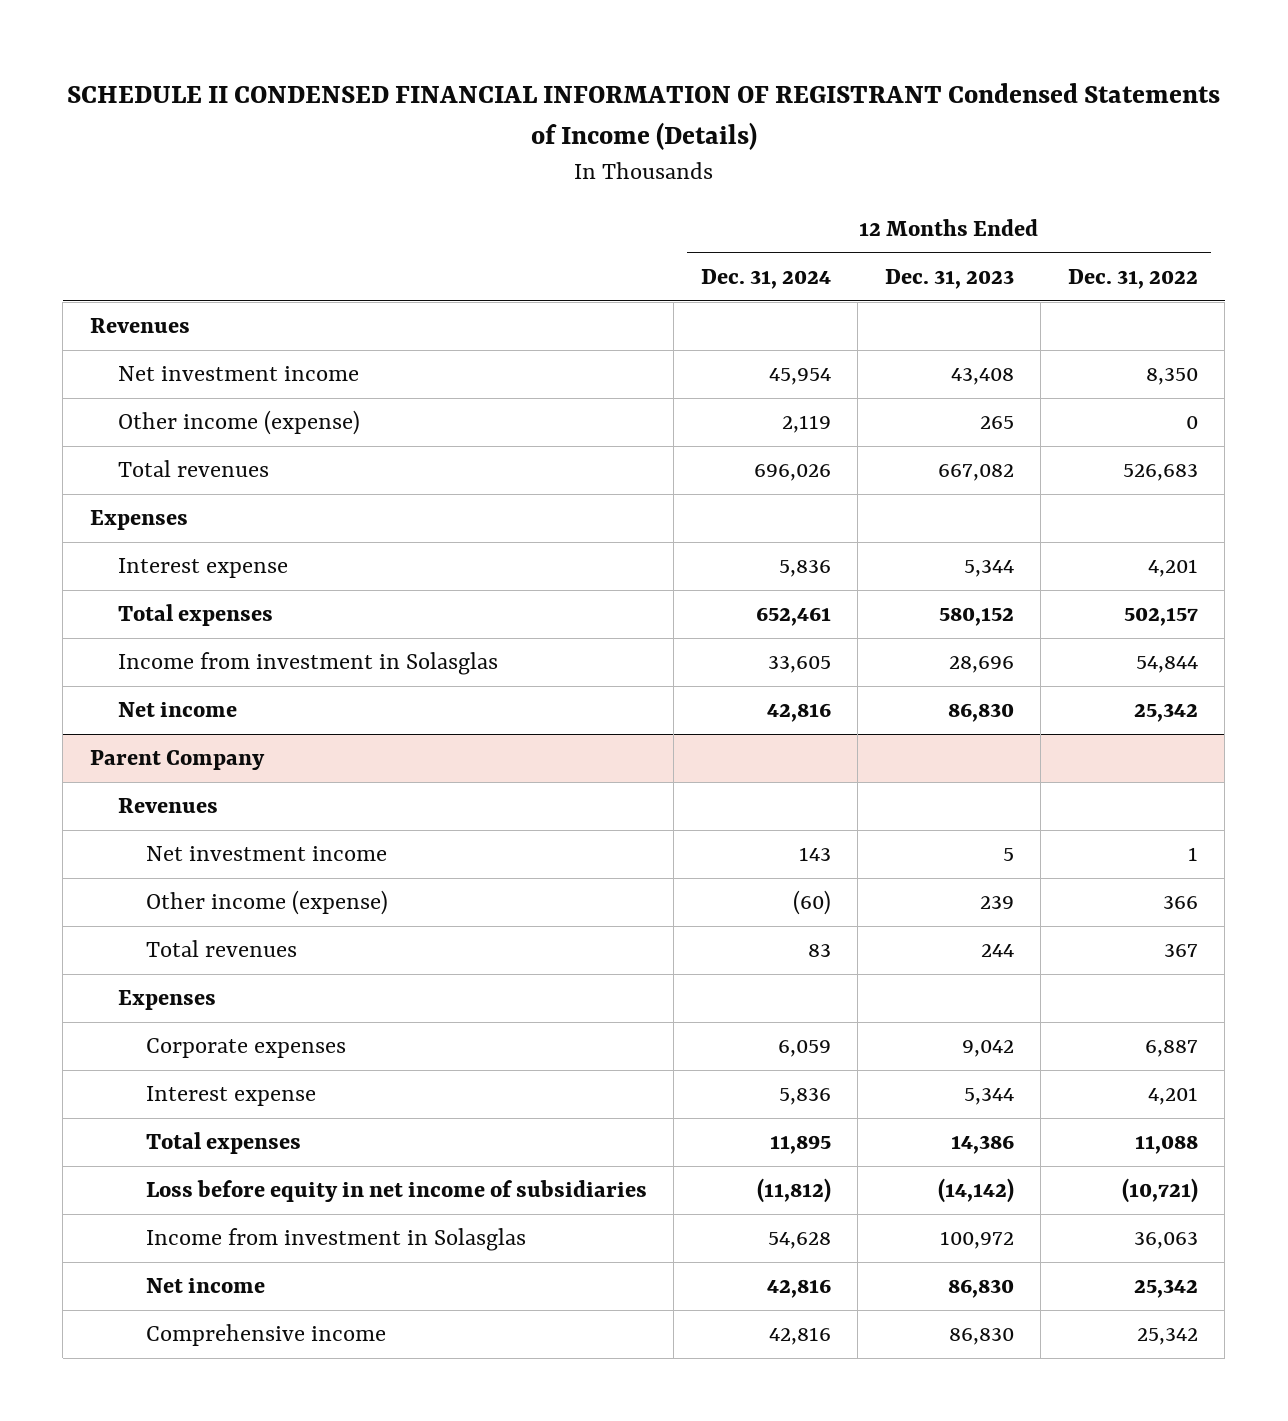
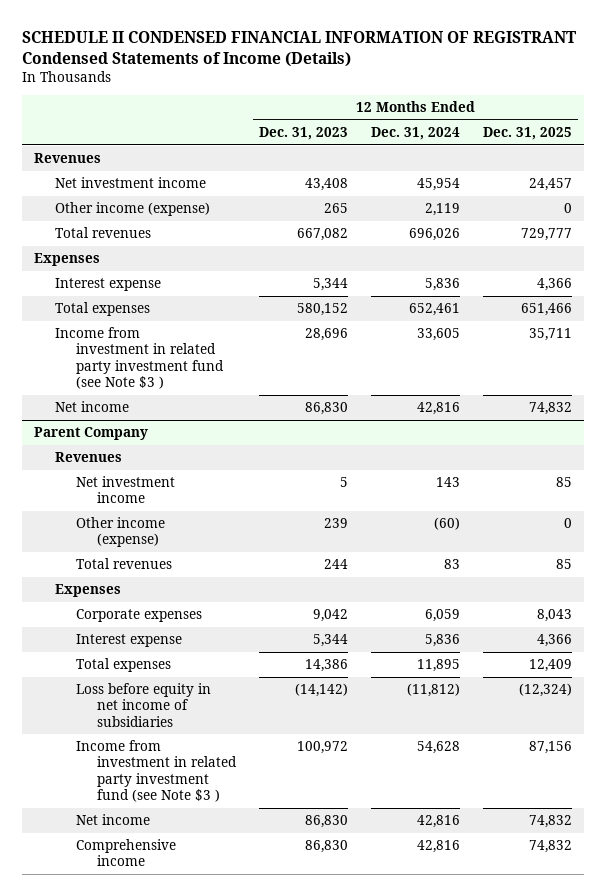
- | 12 Months Ended Dec. 31, 2024 | 12 Months Ended Dec. 31, 2023 | 12 Months Ended Dec. 31, 2022
+ | 12 Months Ended Dec. 31, 2023 | 12 Months Ended Dec. 31, 2024 | 12 Months Ended Dec. 31, 2025
- Income from investment in Solasglas | 33,605 | 28,696 | 54,844
+ Income from investment in related party investment fund (see Note $3 ) | 28,696 | 33,605 | 35,711
@ Parent Company
- Income from investment in Solasglas | 54,628 | 100,972 | 36,063
+ Income from investment in related party investment fund (see Note $3 ) | 100,972 | 54,628 | 87,156

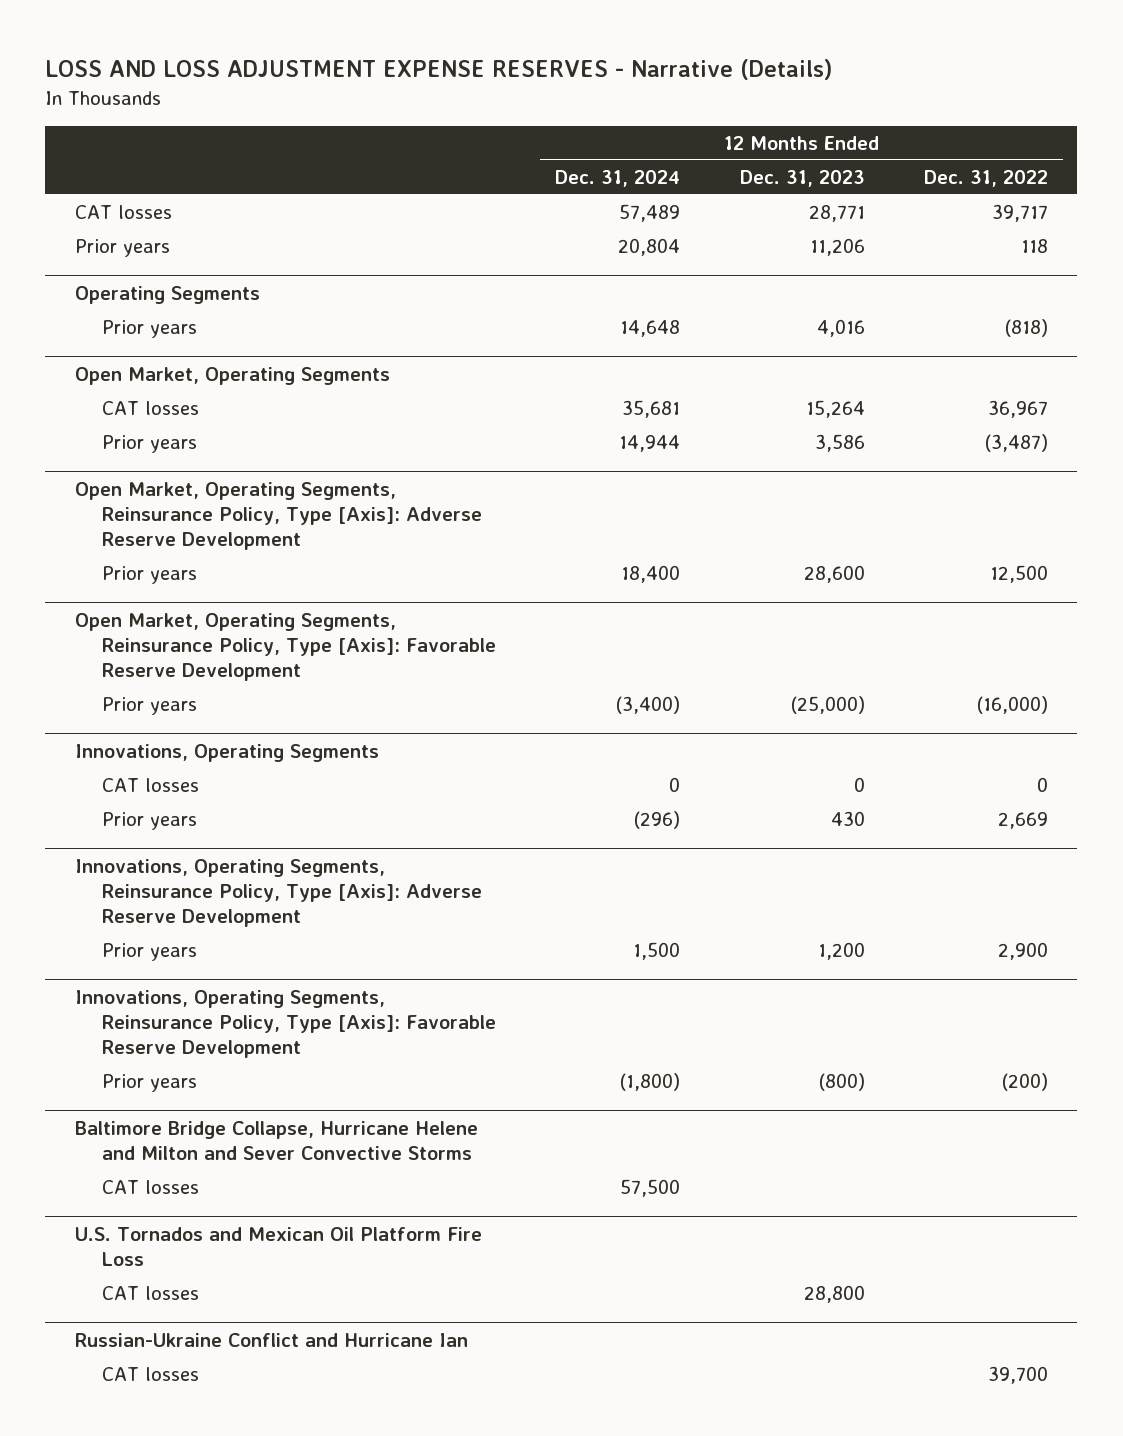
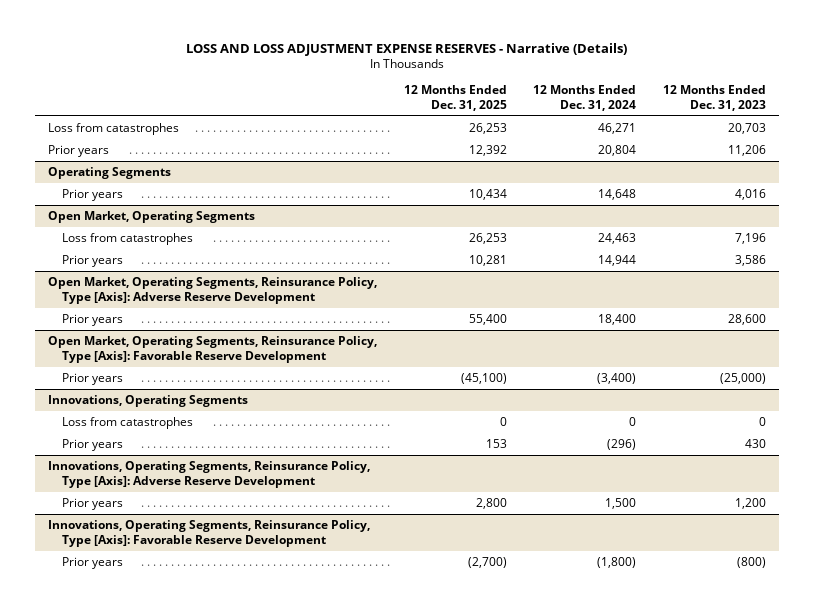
- | 12 Months Ended Dec. 31, 2024 | 12 Months Ended Dec. 31, 2023 | 12 Months Ended Dec. 31, 2022
+ | 12 Months Ended Dec. 31, 2025 | 12 Months Ended Dec. 31, 2024 | 12 Months Ended Dec. 31, 2023
- CAT losses | 57,489 | 28,771 | 39,717
+ Loss from catastrophes | 26,253 | 46,271 | 20,703
@ Open Market, Operating Segments
- CAT losses | 35,681 | 15,264 | 36,967
+ Loss from catastrophes | 26,253 | 24,463 | 7,196
@ Innovations, Operating Segments
- CAT losses | 0 | 0 | 0
+ Loss from catastrophes | 0 | 0 | 0
- Baltimore Bridge Collapse, Hurricane Helene and Milton and Sever Convective Storms
- CAT losses | 57,500 | |
- U.S. Tornados and Mexican Oil Platform Fire Loss
- CAT losses | | 28,800 |
- Russian-Ukraine Conflict and Hurricane Ian
- CAT losses | | | 39,700

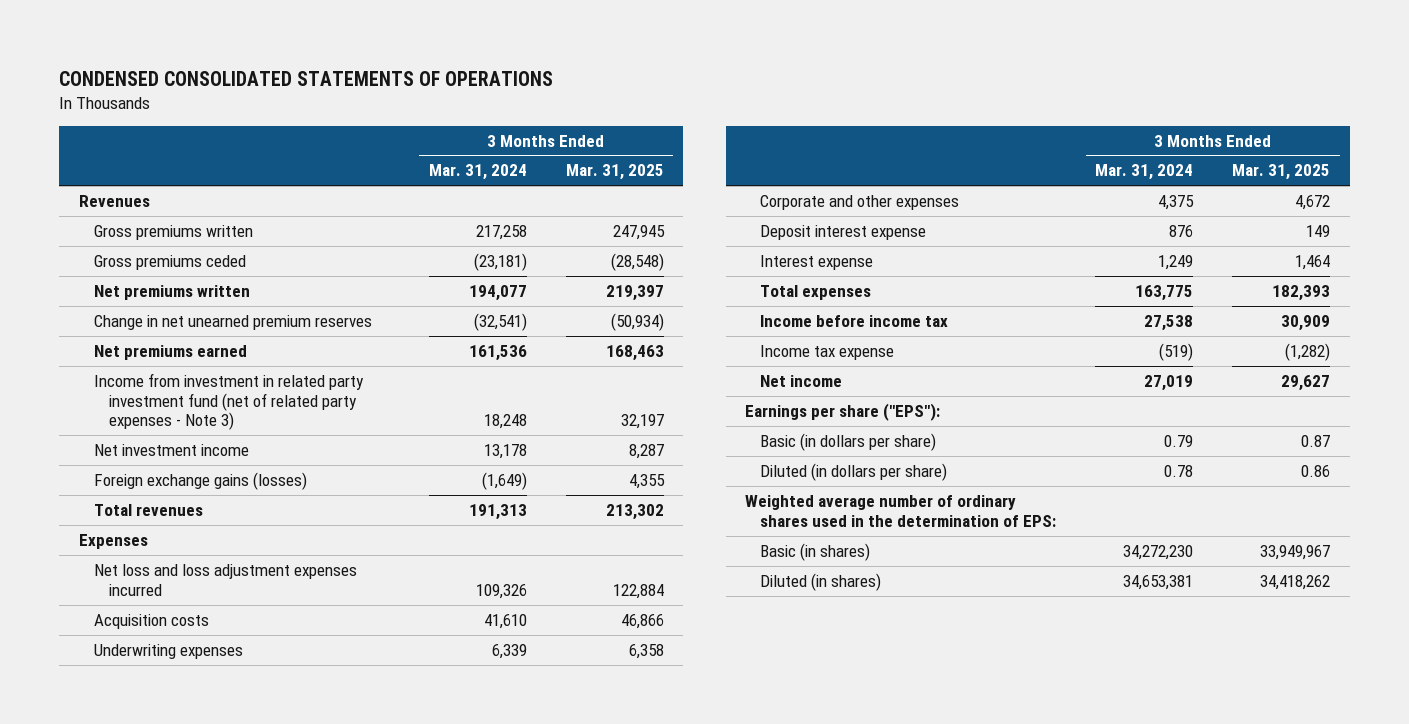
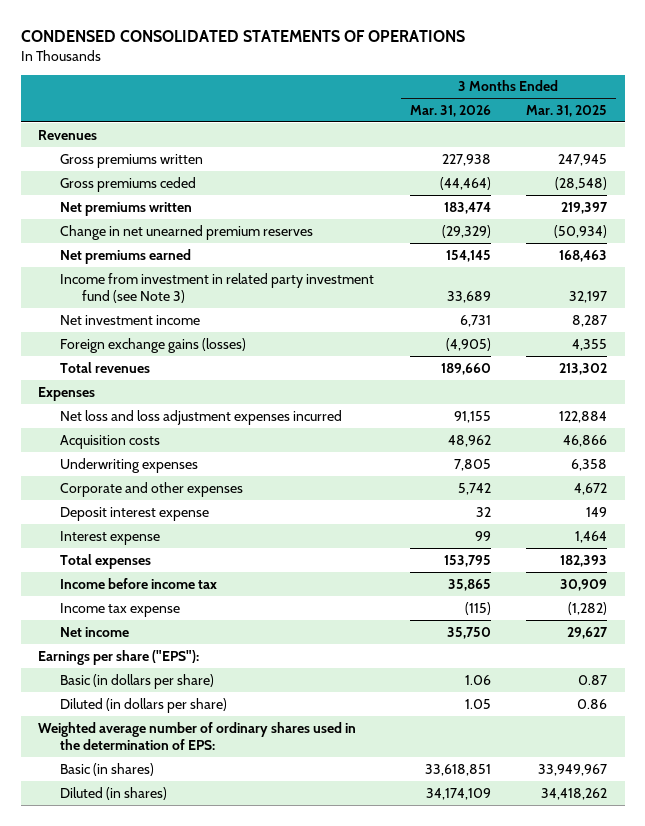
- | 3 Months Ended Mar. 31, 2024 | 3 Months Ended Mar. 31, 2025
+ | 3 Months Ended Mar. 31, 2026 | 3 Months Ended Mar. 31, 2025
- Income from investment in related party investment fund (net of related party expenses - Note 3) | 18,248 | 32,197
+ Income from investment in related party investment fund (see Note 3) | 33,689 | 32,197

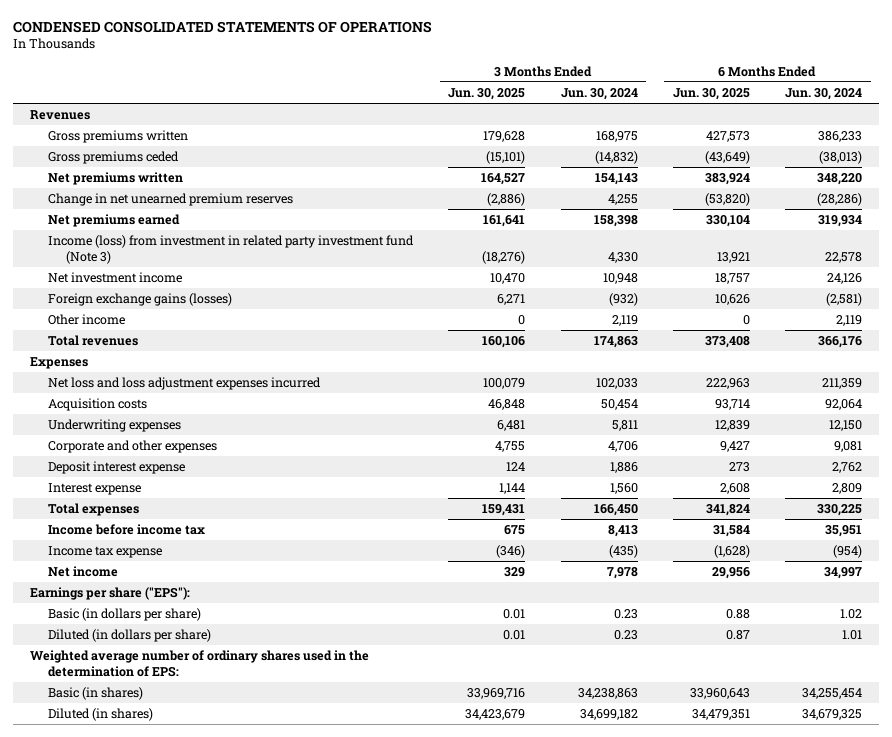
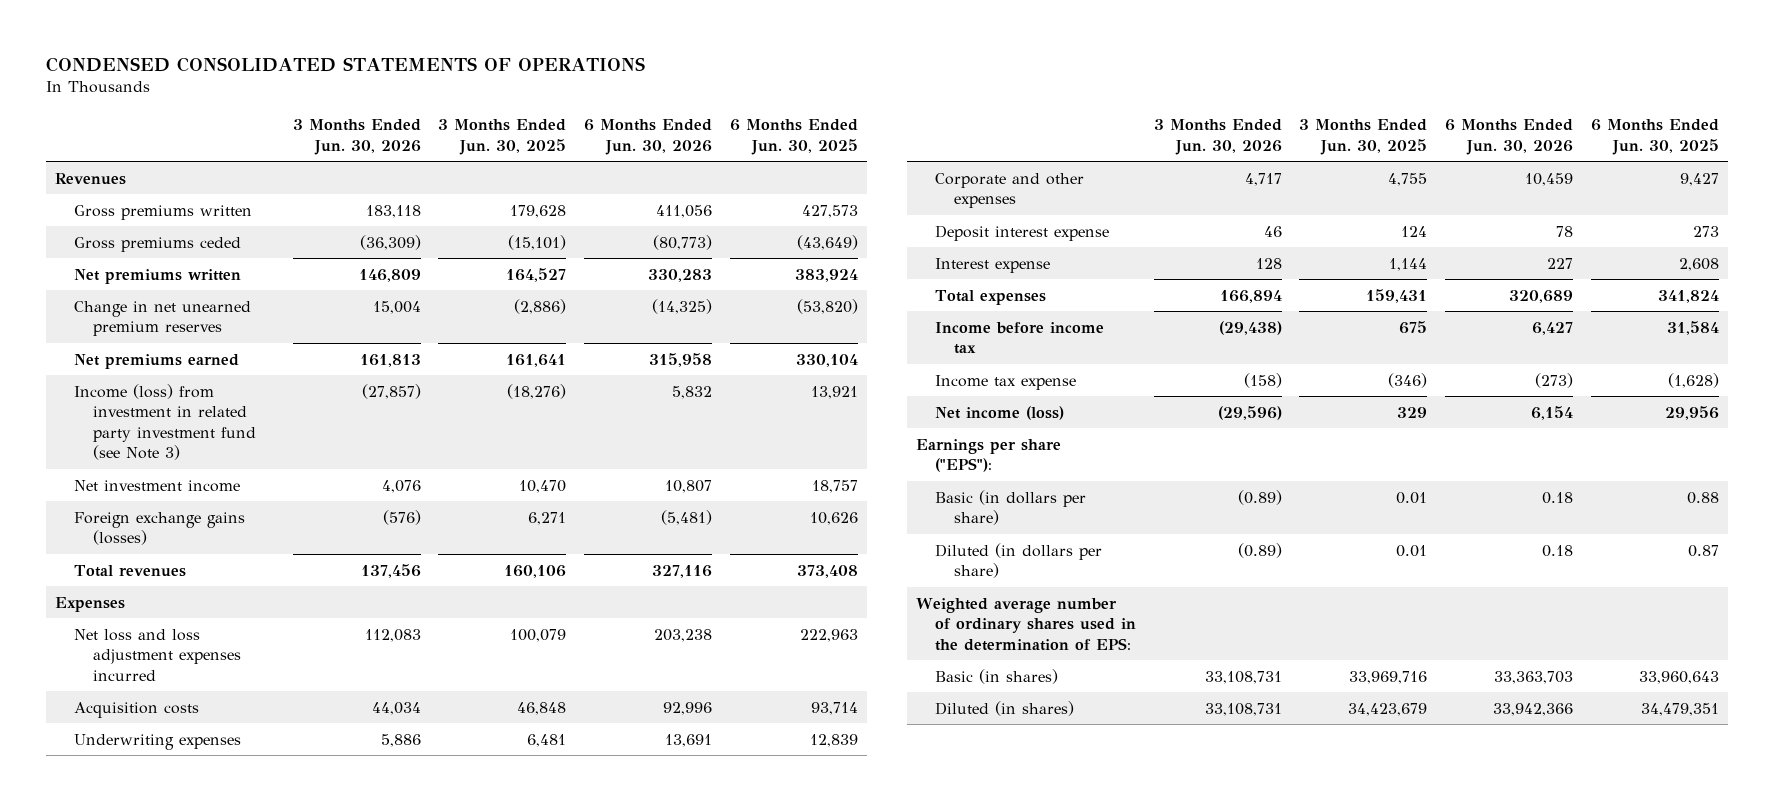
- | 3 Months Ended Jun. 30, 2025 | 3 Months Ended Jun. 30, 2024 | 6 Months Ended Jun. 30, 2025 | 6 Months Ended Jun. 30, 2024
+ | 3 Months Ended Jun. 30, 2026 | 3 Months Ended Jun. 30, 2025 | 6 Months Ended Jun. 30, 2026 | 6 Months Ended Jun. 30, 2025
- Income (loss) from investment in related party investment fund (Note 3) | (18,276) | 4,330 | 13,921 | 22,578
+ Income (loss) from investment in related party investment fund (see Note 3) | (27,857) | (18,276) | 5,832 | 13,921
- Other income | 0 | 2,119 | 0 | 2,119
- Net income | 329 | 7,978 | 29,956 | 34,997
+ Net income (loss) | (29,596) | 329 | 6,154 | 29,956

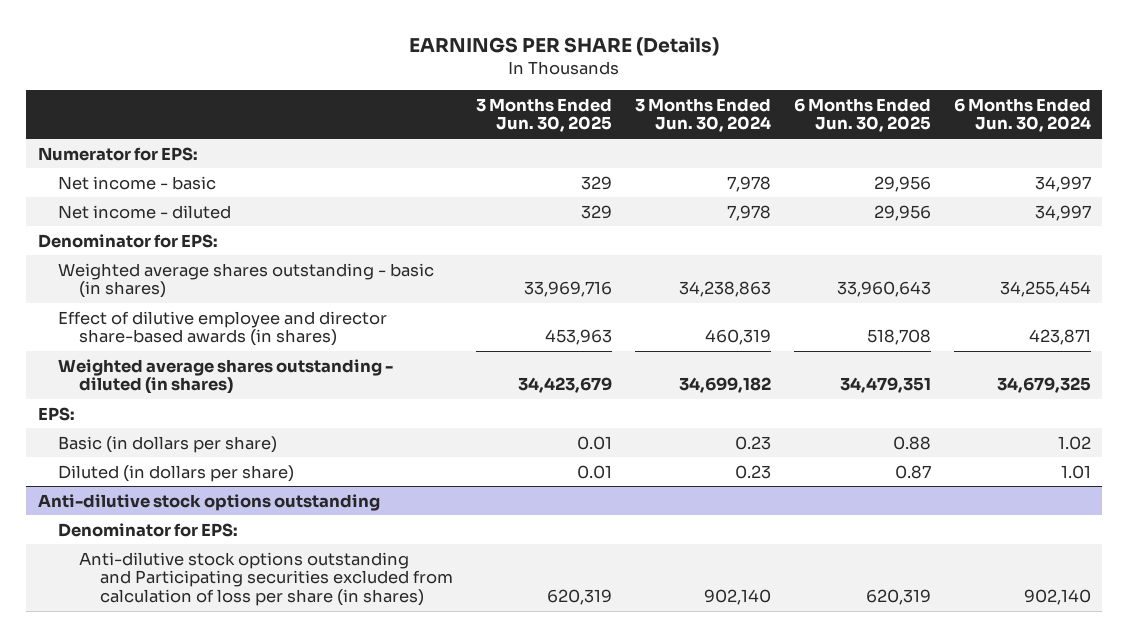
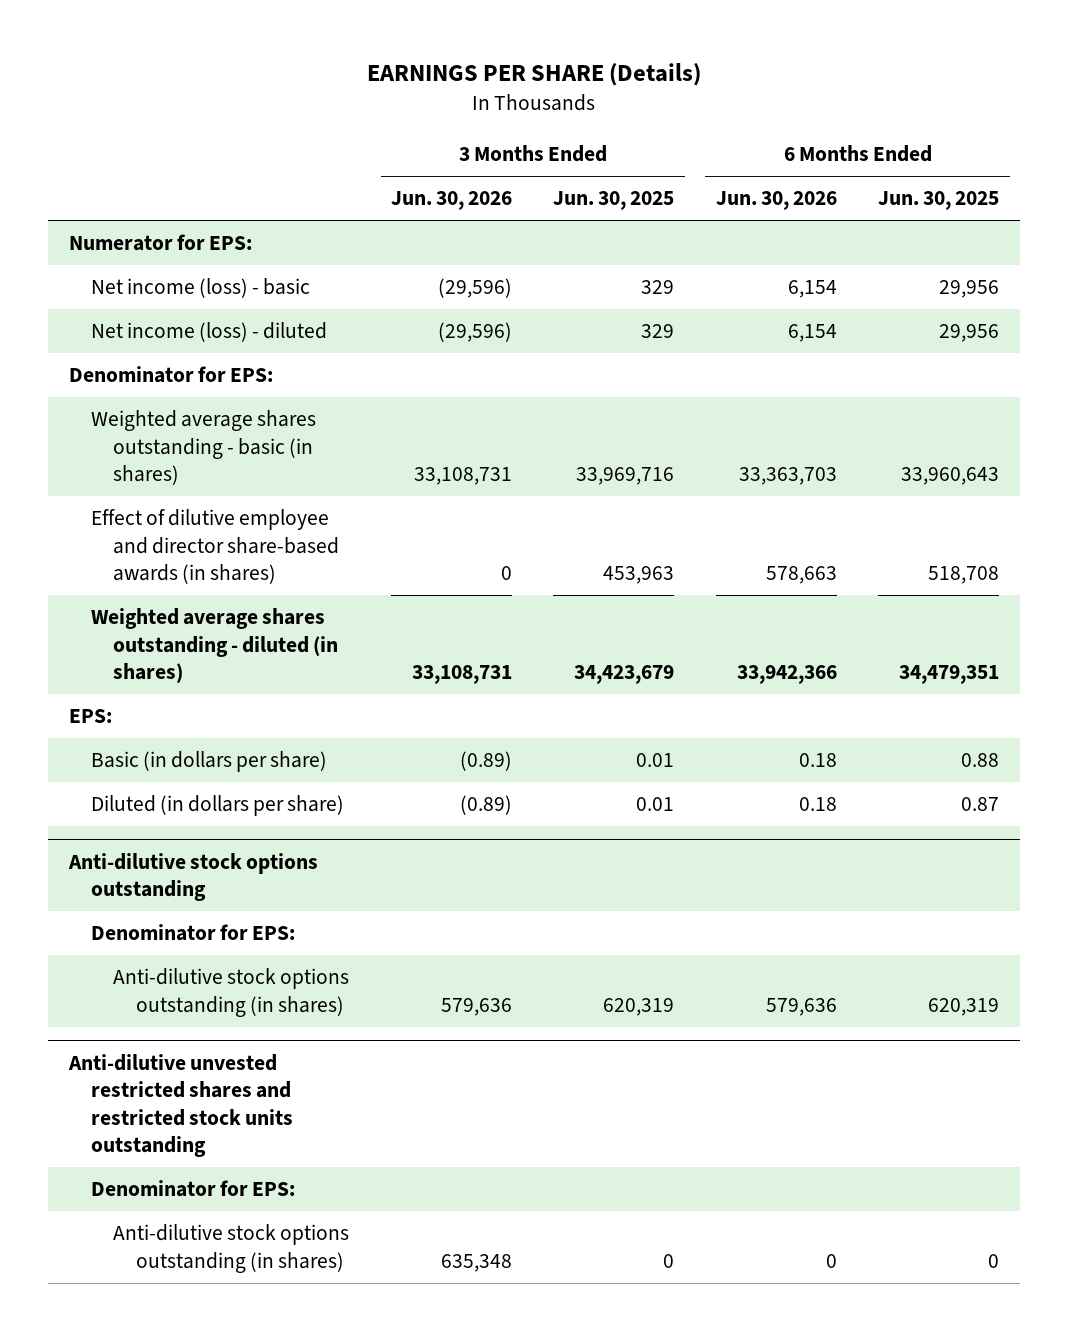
- | 3 Months Ended Jun. 30, 2025 | 3 Months Ended Jun. 30, 2024 | 6 Months Ended Jun. 30, 2025 | 6 Months Ended Jun. 30, 2024
+ | 3 Months Ended Jun. 30, 2026 | 3 Months Ended Jun. 30, 2025 | 6 Months Ended Jun. 30, 2026 | 6 Months Ended Jun. 30, 2025
- Net income - basic | 329 | 7,978 | 29,956 | 34,997
- Net income - diluted | 329 | 7,978 | 29,956 | 34,997
+ Net income (loss) - basic | (29,596) | 329 | 6,154 | 29,956
+ Net income (loss) - diluted | (29,596) | 329 | 6,154 | 29,956
@ Anti-dilutive stock options outstanding
- Anti-dilutive stock options outstanding and Participating securities excluded from calculation of loss per share (in shares) | 620,319 | 902,140 | 620,319 | 902,140
+ Anti-dilutive stock options outstanding (in shares) | 579,636 | 620,319 | 579,636 | 620,319
+ Anti-dilutive unvested restricted shares and restricted stock units outstanding
+ Denominator for EPS:
+ Anti-dilutive stock options outstanding (in shares) | 635,348 | 0 | 0 | 0

